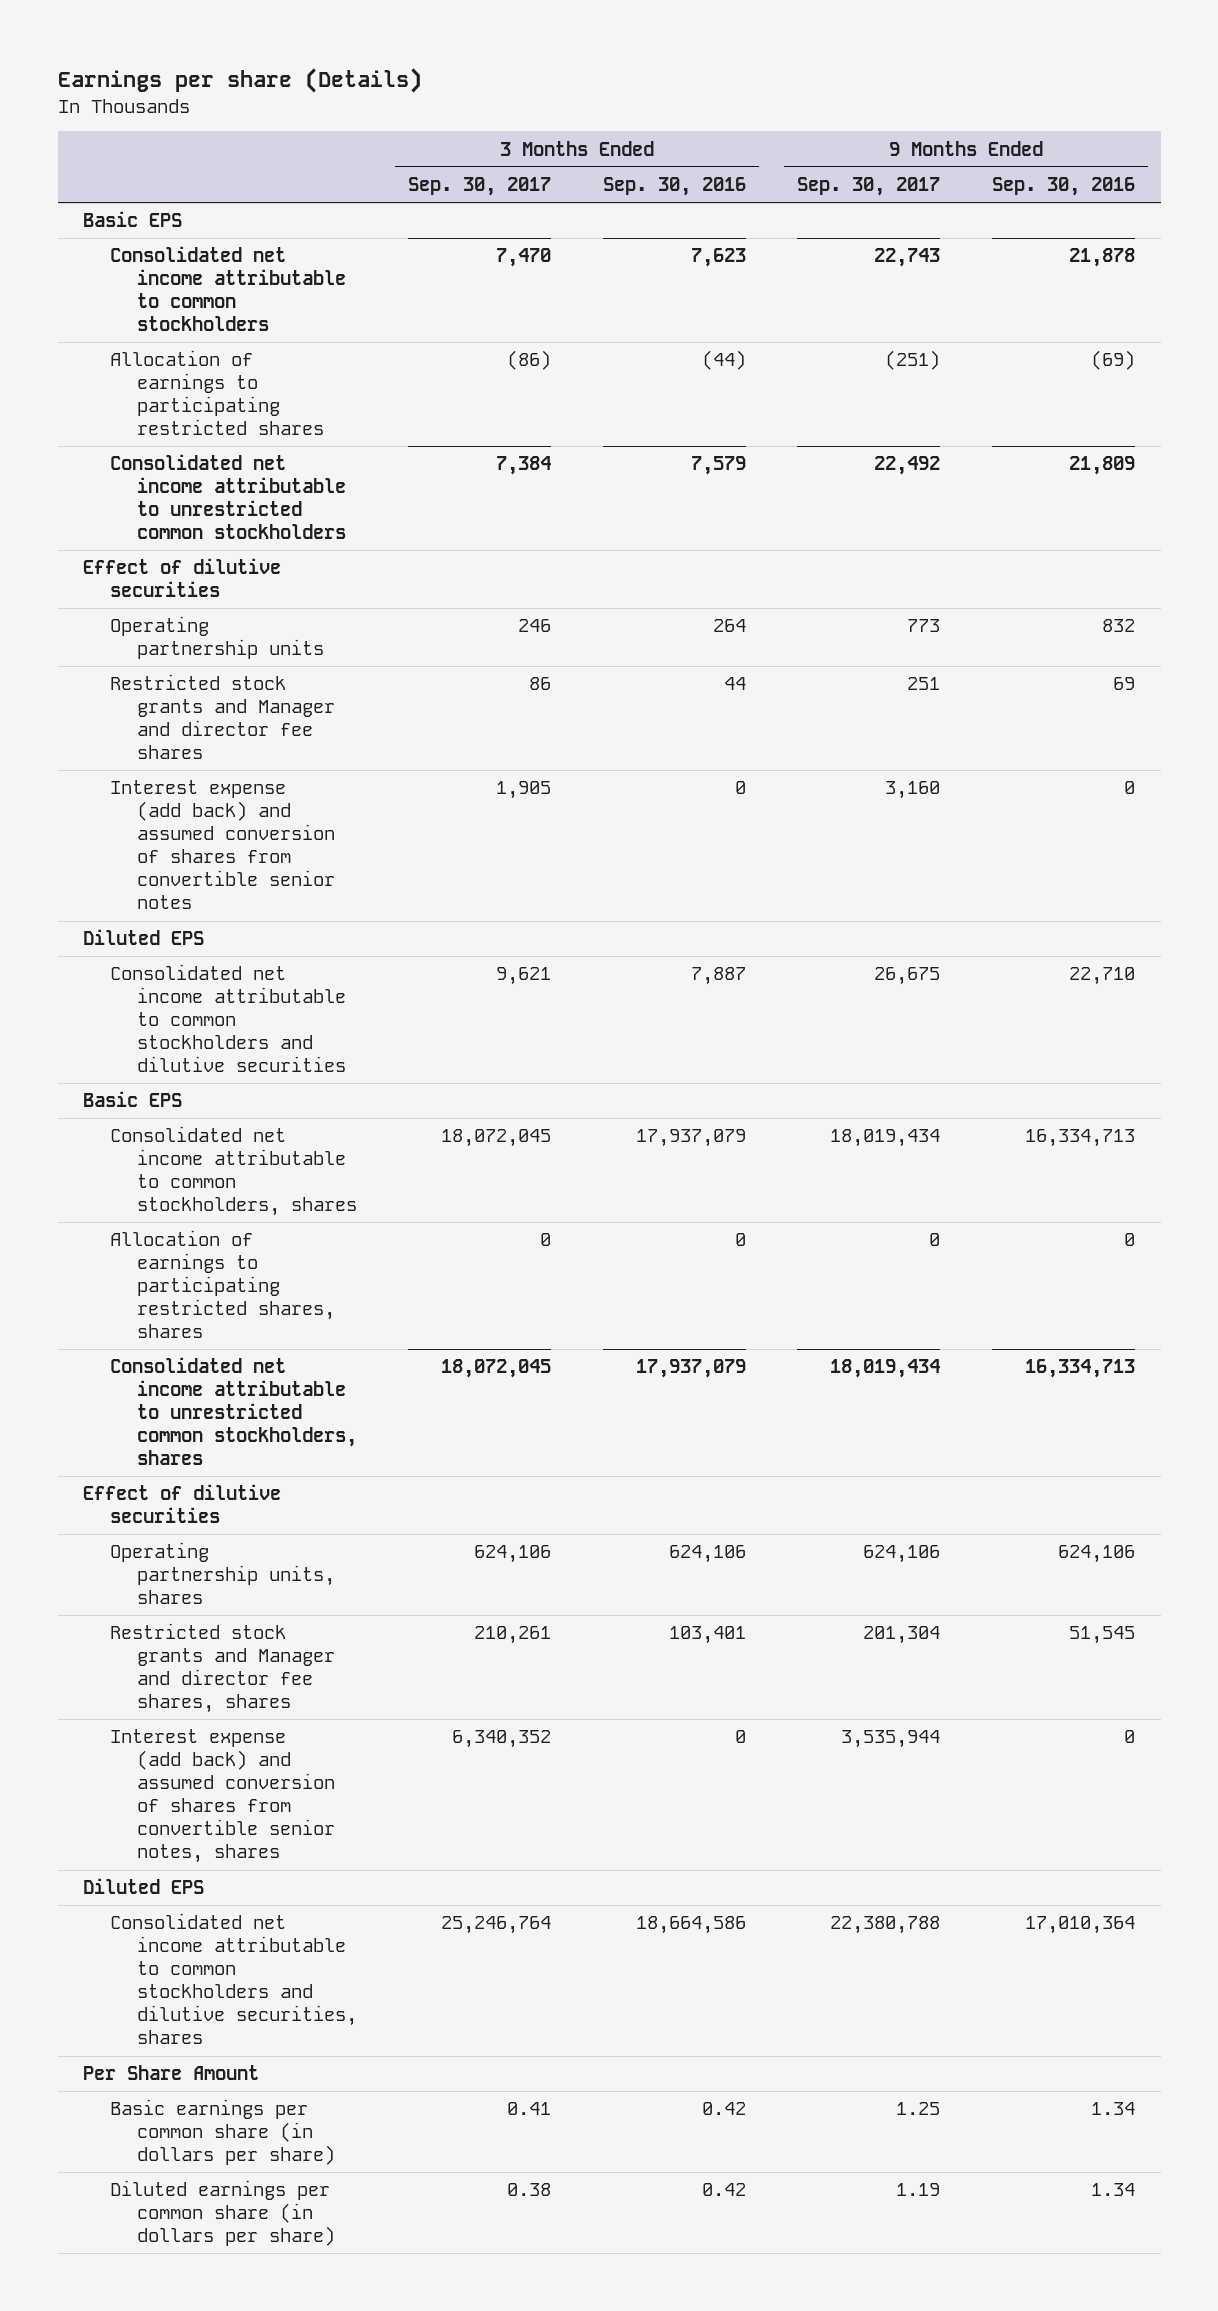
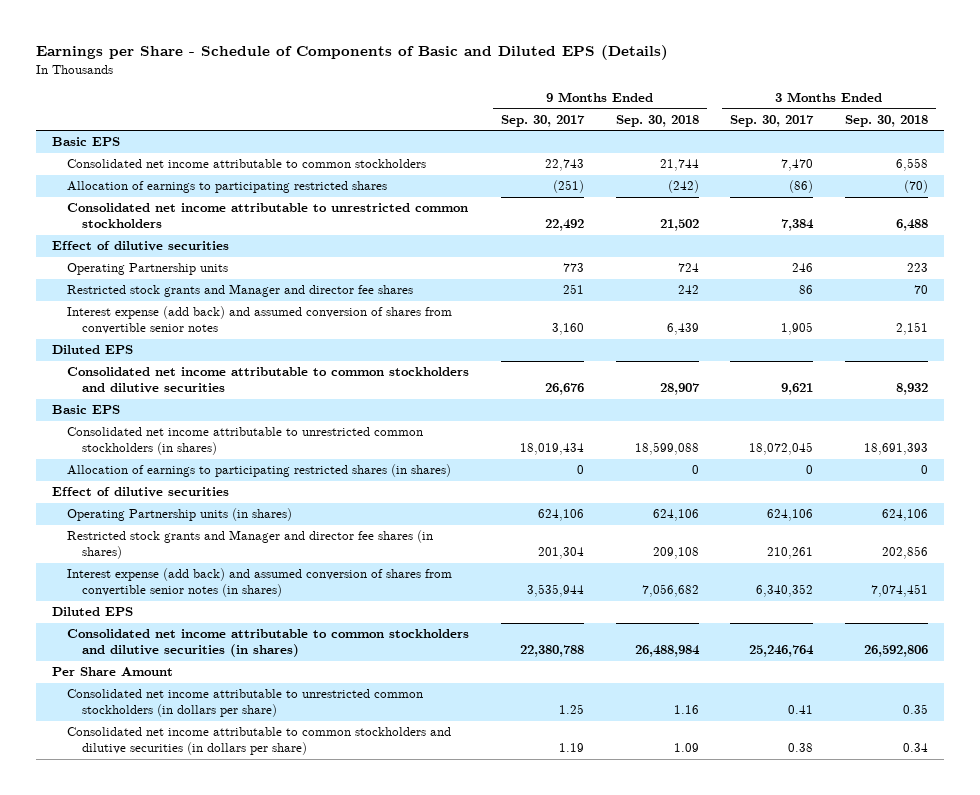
- Earnings per share (Details)
+ Earnings per Share - Schedule of Components of Basic and Diluted EPS (Details)
- | 3 Months Ended Sep. 30, 2017 | 3 Months Ended Sep. 30, 2016 | 9 Months Ended Sep. 30, 2017 | 9 Months Ended Sep. 30, 2016
+ | 9 Months Ended Sep. 30, 2017 | 9 Months Ended Sep. 30, 2018 | 3 Months Ended Sep. 30, 2017 | 3 Months Ended Sep. 30, 2018
- Operating partnership units | 246 | 264 | 773 | 832
+ Operating Partnership units | 773 | 724 | 246 | 223
- Consolidated net income attributable to common stockholders and dilutive securities | 9,621 | 7,887 | 26,675 | 22,710
+ Consolidated net income attributable to common stockholders and dilutive securities | 26,676 | 28,907 | 9,621 | 8,932
- Consolidated net income attributable to common stockholders, shares | 18,072,045 | 17,937,079 | 18,019,434 | 16,334,713
- Allocation of earnings to participating restricted shares, shares | 0 | 0 | 0 | 0
- Consolidated net income attributable to unrestricted common stockholders, shares | 18,072,045 | 17,937,079 | 18,019,434 | 16,334,713
+ Consolidated net income attributable to unrestricted common stockholders (in shares) | 18,019,434 | 18,599,088 | 18,072,045 | 18,691,393
+ Allocation of earnings to participating restricted shares (in shares) | 0 | 0 | 0 | 0
- Operating partnership units, shares | 624,106 | 624,106 | 624,106 | 624,106
- Restricted stock grants and Manager and director fee shares, shares | 210,261 | 103,401 | 201,304 | 51,545
- Interest expense (add back) and assumed conversion of shares from convertible senior notes, shares | 6,340,352 | 0 | 3,535,944 | 0
+ Operating Partnership units (in shares) | 624,106 | 624,106 | 624,106 | 624,106
+ Restricted stock grants and Manager and director fee shares (in shares) | 201,304 | 209,108 | 210,261 | 202,856
+ Interest expense (add back) and assumed conversion of shares from convertible senior notes (in shares) | 3,535,944 | 7,056,682 | 6,340,352 | 7,074,451
- Consolidated net income attributable to common stockholders and dilutive securities, shares | 25,246,764 | 18,664,586 | 22,380,788 | 17,010,364
+ Consolidated net income attributable to common stockholders and dilutive securities (in shares) | 22,380,788 | 26,488,984 | 25,246,764 | 26,592,806
- Basic earnings per common share (in dollars per share) | 0.41 | 0.42 | 1.25 | 1.34
- Diluted earnings per common share (in dollars per share) | 0.38 | 0.42 | 1.19 | 1.34
+ Consolidated net income attributable to unrestricted common stockholders (in dollars per share) | 1.25 | 1.16 | 0.41 | 0.35
+ Consolidated net income attributable to common stockholders and dilutive securities (in dollars per share) | 1.19 | 1.09 | 0.38 | 0.34

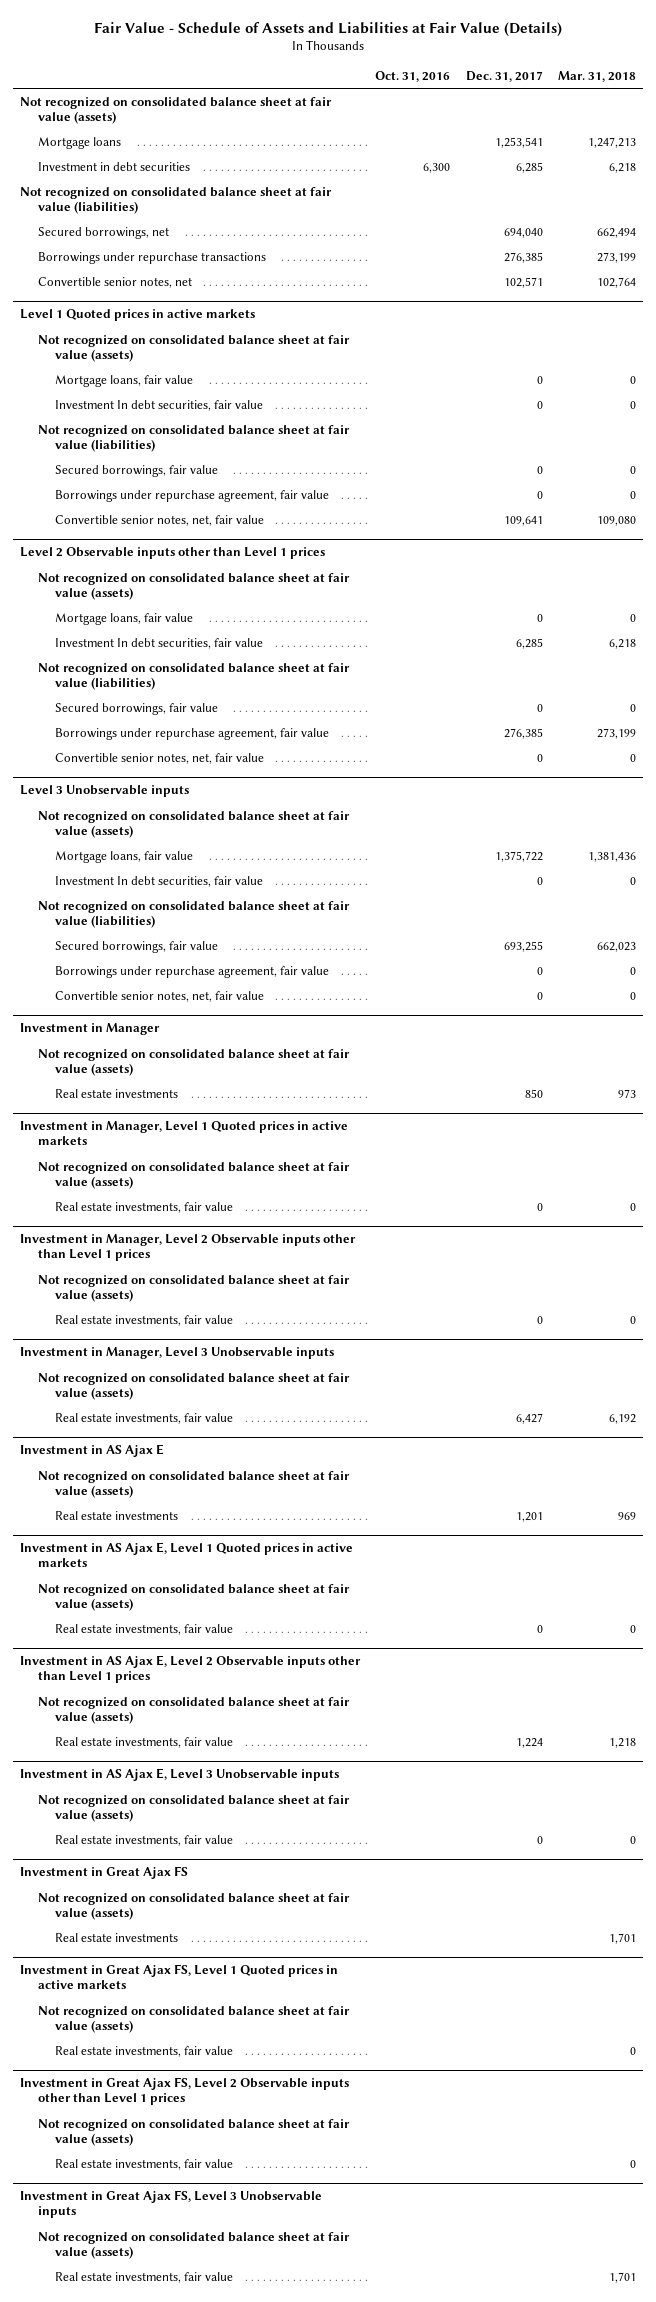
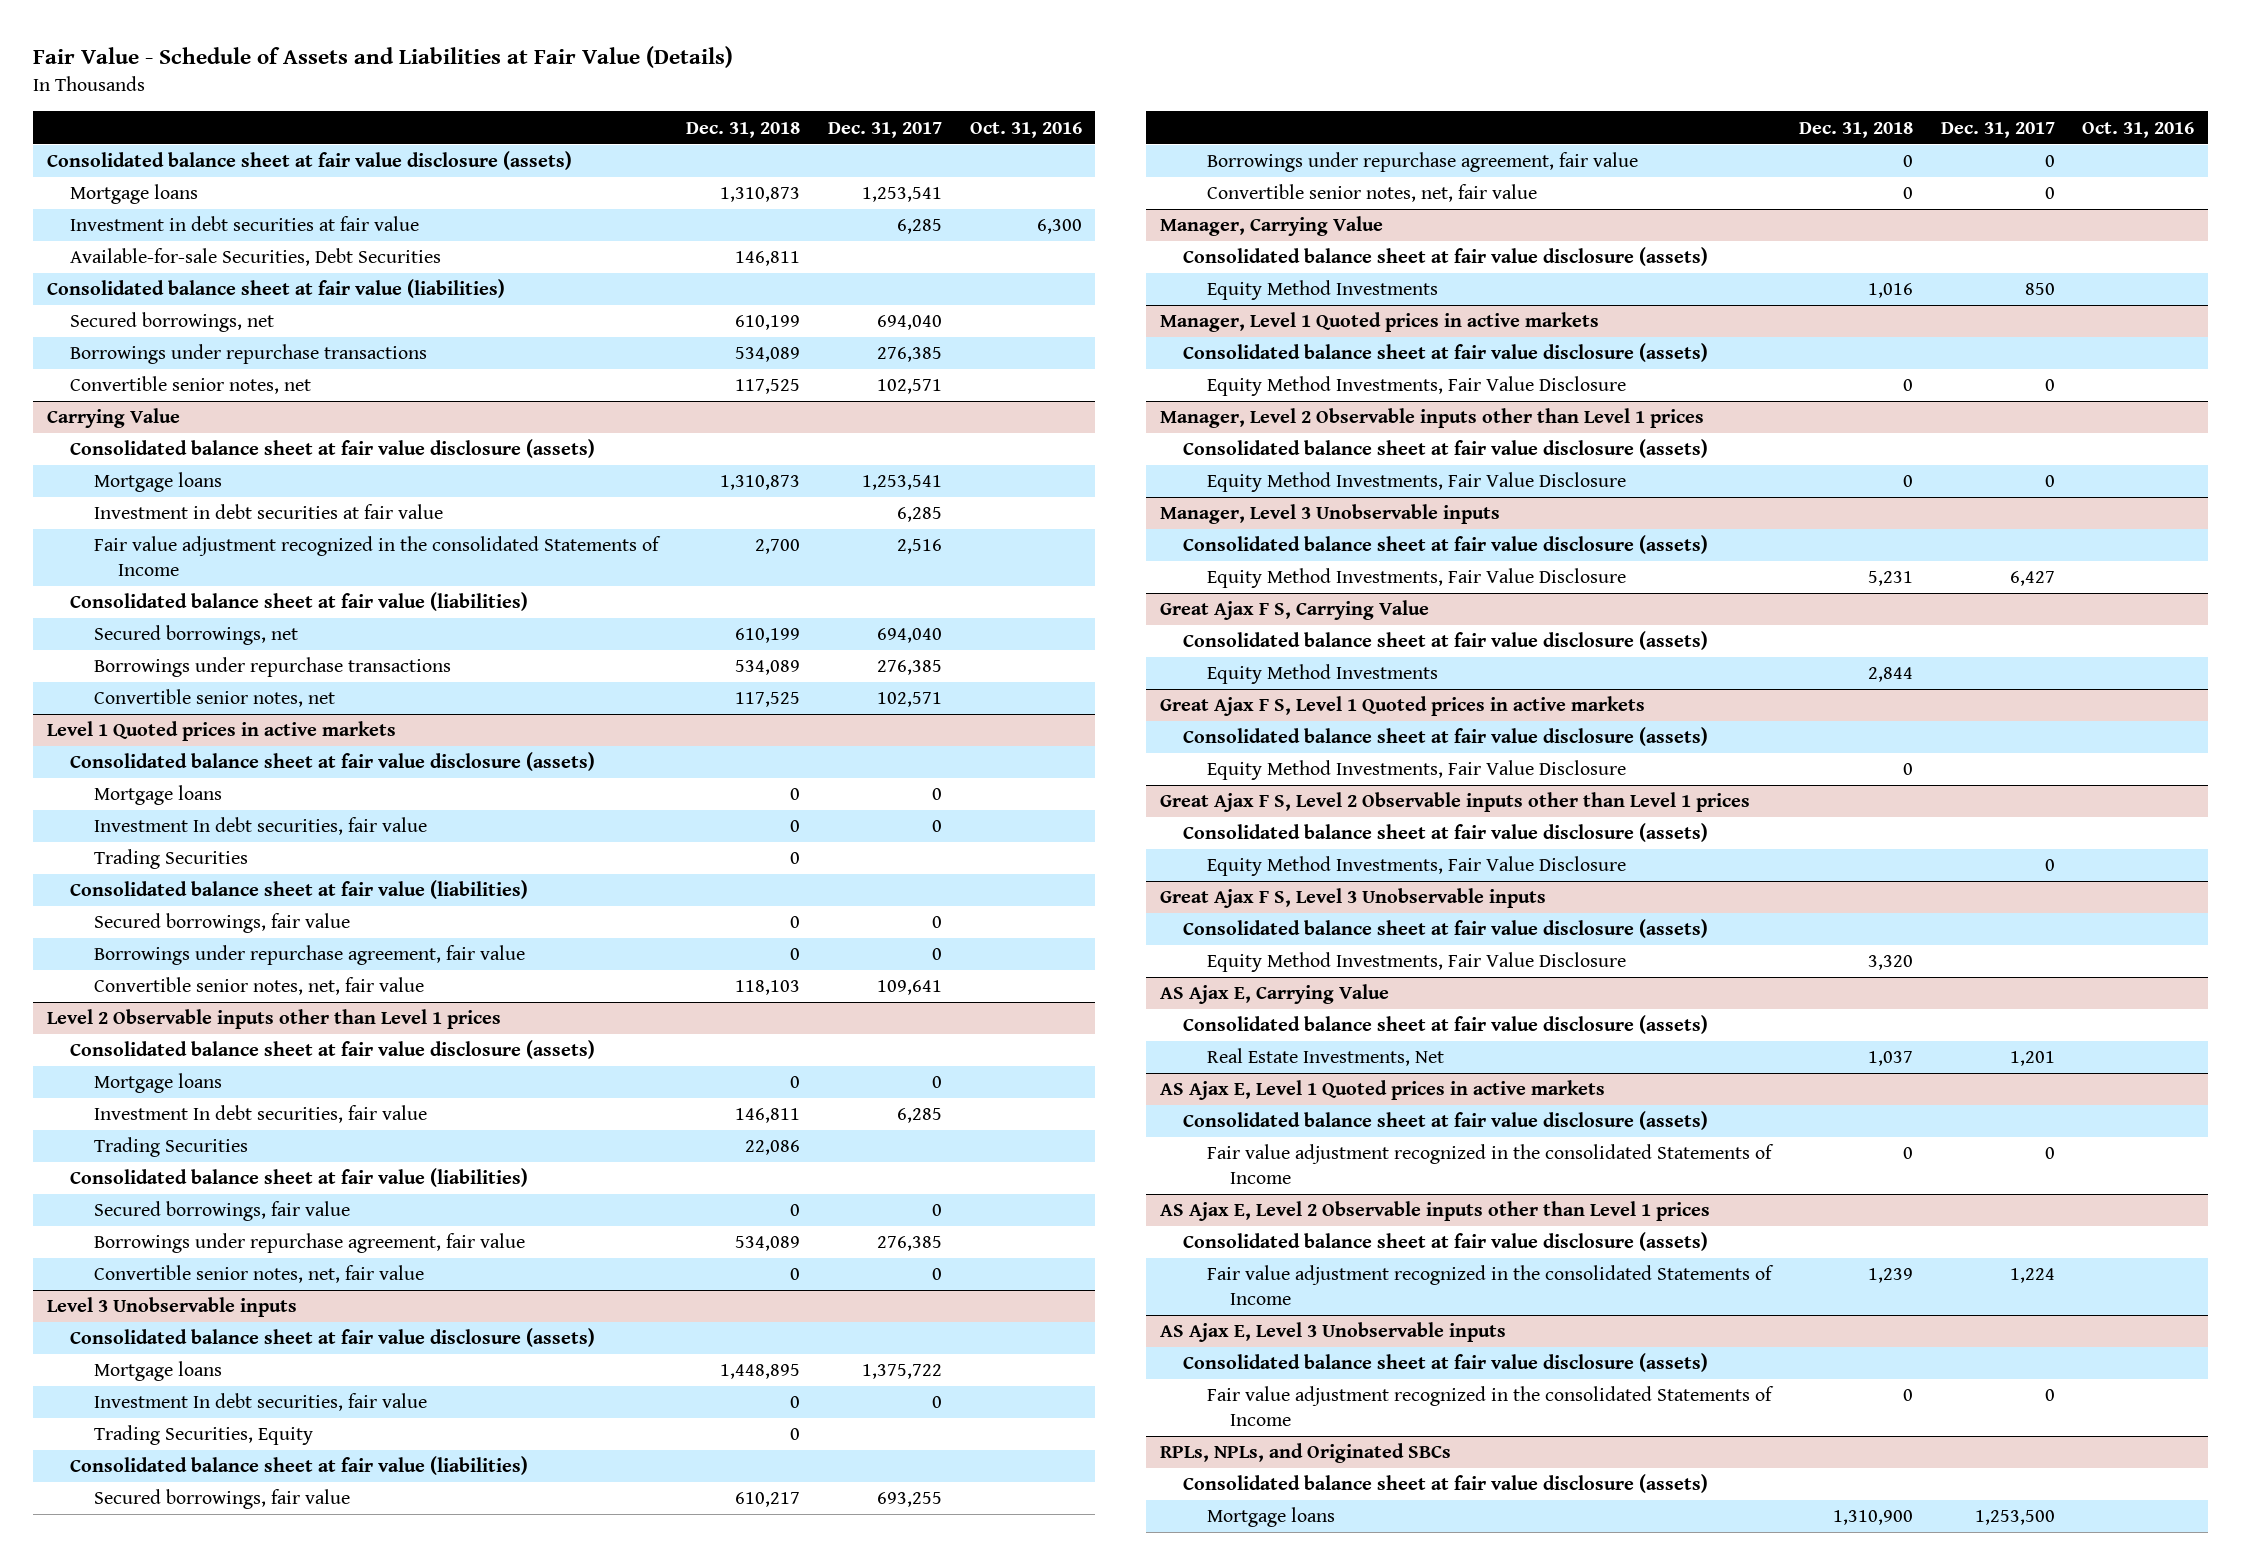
- | Oct. 31, 2016 | Dec. 31, 2017 | Mar. 31, 2018
+ | Dec. 31, 2018 | Dec. 31, 2017 | Oct. 31, 2016
- Not recognized on consolidated balance sheet at fair value (assets)
+ Consolidated balance sheet at fair value disclosure (assets)
- Investment in debt securities | 6,300 | 6,285 | 6,218
- Not recognized on consolidated balance sheet at fair value (liabilities)
+ Investment in debt securities at fair value | | 6,285 | 6,300
+ Available-for-sale Securities, Debt Securities | 146,811 | |
+ Consolidated balance sheet at fair value (liabilities)
+ Carrying Value
+ Consolidated balance sheet at fair value disclosure (assets)
+ Mortgage loans | 1,310,873 | 1,253,541 |
+ Investment in debt securities at fair value | | 6,285 |
+ Fair value adjustment recognized in the consolidated Statements of Income | 2,700 | 2,516 |
+ Consolidated balance sheet at fair value (liabilities)
+ Secured borrowings, net | 610,199 | 694,040 |
+ Borrowings under repurchase transactions | 534,089 | 276,385 |
+ Convertible senior notes, net | 117,525 | 102,571 |
@ Level 1 Quoted prices in active markets
- Not recognized on consolidated balance sheet at fair value (assets)
- Mortgage loans, fair value | | 0 | 0
+ Consolidated balance sheet at fair value disclosure (assets)
+ Mortgage loans | 0 | 0 |
- Not recognized on consolidated balance sheet at fair value (liabilities)
+ Trading Securities | 0 | |
+ Consolidated balance sheet at fair value (liabilities)
@ Level 2 Observable inputs other than Level 1 prices
- Not recognized on consolidated balance sheet at fair value (assets)
- Mortgage loans, fair value | | 0 | 0
+ Consolidated balance sheet at fair value disclosure (assets)
+ Mortgage loans | 0 | 0 |
- Not recognized on consolidated balance sheet at fair value (liabilities)
+ Trading Securities | 22,086 | |
+ Consolidated balance sheet at fair value (liabilities)
@ Level 3 Unobservable inputs
- Not recognized on consolidated balance sheet at fair value (assets)
- Mortgage loans, fair value | | 1,375,722 | 1,381,436
+ Consolidated balance sheet at fair value disclosure (assets)
+ Mortgage loans | 1,448,895 | 1,375,722 |
- Not recognized on consolidated balance sheet at fair value (liabilities)
+ Trading Securities, Equity | 0 | |
+ Consolidated balance sheet at fair value (liabilities)
- Investment in Manager
- Not recognized on consolidated balance sheet at fair value (assets)
- Real estate investments | | 850 | 973
- Investment in Manager, Level 1 Quoted prices in active markets
- Not recognized on consolidated balance sheet at fair value (assets)
- Real estate investments, fair value | | 0 | 0
- Investment in Manager, Level 2 Observable inputs other than Level 1 prices
- Not recognized on consolidated balance sheet at fair value (assets)
- Real estate investments, fair value | | 0 | 0
- Investment in Manager, Level 3 Unobservable inputs
- Not recognized on consolidated balance sheet at fair value (assets)
- Real estate investments, fair value | | 6,427 | 6,192
- Investment in AS Ajax E
- Not recognized on consolidated balance sheet at fair value (assets)
- Real estate investments | | 1,201 | 969
- Investment in AS Ajax E, Level 1 Quoted prices in active markets
- Not recognized on consolidated balance sheet at fair value (assets)
- Real estate investments, fair value | | 0 | 0
- Investment in AS Ajax E, Level 2 Observable inputs other than Level 1 prices
- Not recognized on consolidated balance sheet at fair value (assets)
- Real estate investments, fair value | | 1,224 | 1,218
- Investment in AS Ajax E, Level 3 Unobservable inputs
- Not recognized on consolidated balance sheet at fair value (assets)
- Real estate investments, fair value | | 0 | 0
- Investment in Great Ajax FS
- Not recognized on consolidated balance sheet at fair value (assets)
- Real estate investments | | | 1,701
- Investment in Great Ajax FS, Level 1 Quoted prices in active markets
- Not recognized on consolidated balance sheet at fair value (assets)
- Real estate investments, fair value | | | 0
- Investment in Great Ajax FS, Level 2 Observable inputs other than Level 1 prices
- Not recognized on consolidated balance sheet at fair value (assets)
- Real estate investments, fair value | | | 0
- Investment in Great Ajax FS, Level 3 Unobservable inputs
- Not recognized on consolidated balance sheet at fair value (assets)
- Real estate investments, fair value | | | 1,701
+ Manager, Carrying Value
+ Consolidated balance sheet at fair value disclosure (assets)
+ Equity Method Investments | 1,016 | 850 |
+ Manager, Level 1 Quoted prices in active markets
+ Consolidated balance sheet at fair value disclosure (assets)
+ Equity Method Investments, Fair Value Disclosure | 0 | 0 |
+ Manager, Level 2 Observable inputs other than Level 1 prices
+ Consolidated balance sheet at fair value disclosure (assets)
+ Equity Method Investments, Fair Value Disclosure | 0 | 0 |
+ Manager, Level 3 Unobservable inputs
+ Consolidated balance sheet at fair value disclosure (assets)
+ Equity Method Investments, Fair Value Disclosure | 5,231 | 6,427 |
+ Great Ajax F S, Carrying Value
+ Consolidated balance sheet at fair value disclosure (assets)
+ Equity Method Investments | 2,844 | |
+ Great Ajax F S, Level 1 Quoted prices in active markets
+ Consolidated balance sheet at fair value disclosure (assets)
+ Equity Method Investments, Fair Value Disclosure | 0 | |
+ Great Ajax F S, Level 2 Observable inputs other than Level 1 prices
+ Consolidated balance sheet at fair value disclosure (assets)
+ Equity Method Investments, Fair Value Disclosure | | 0 |
+ Great Ajax F S, Level 3 Unobservable inputs
+ Consolidated balance sheet at fair value disclosure (assets)
+ Equity Method Investments, Fair Value Disclosure | 3,320 | |
+ AS Ajax E, Carrying Value
+ Consolidated balance sheet at fair value disclosure (assets)
+ Real Estate Investments, Net | 1,037 | 1,201 |
+ AS Ajax E, Level 1 Quoted prices in active markets
+ Consolidated balance sheet at fair value disclosure (assets)
+ Fair value adjustment recognized in the consolidated Statements of Income | 0 | 0 |
+ AS Ajax E, Level 2 Observable inputs other than Level 1 prices
+ Consolidated balance sheet at fair value disclosure (assets)
+ Fair value adjustment recognized in the consolidated Statements of Income | 1,239 | 1,224 |
+ AS Ajax E, Level 3 Unobservable inputs
+ Consolidated balance sheet at fair value disclosure (assets)
+ Fair value adjustment recognized in the consolidated Statements of Income | 0 | 0 |
+ RPLs, NPLs, and Originated SBCs
+ Consolidated balance sheet at fair value disclosure (assets)
+ Mortgage loans | 1,310,900 | 1,253,500 |

